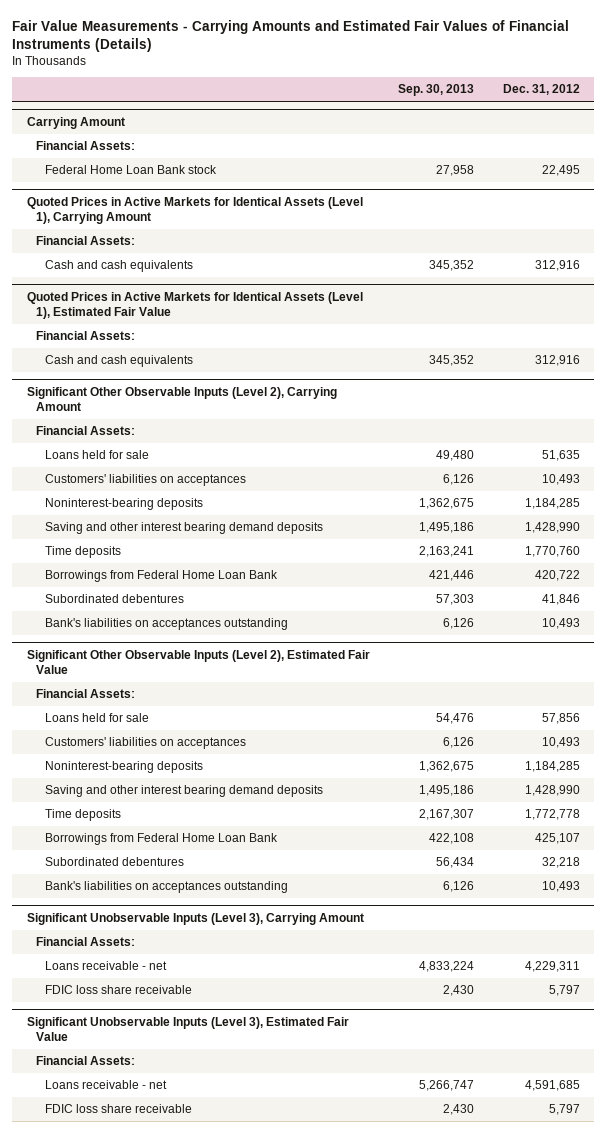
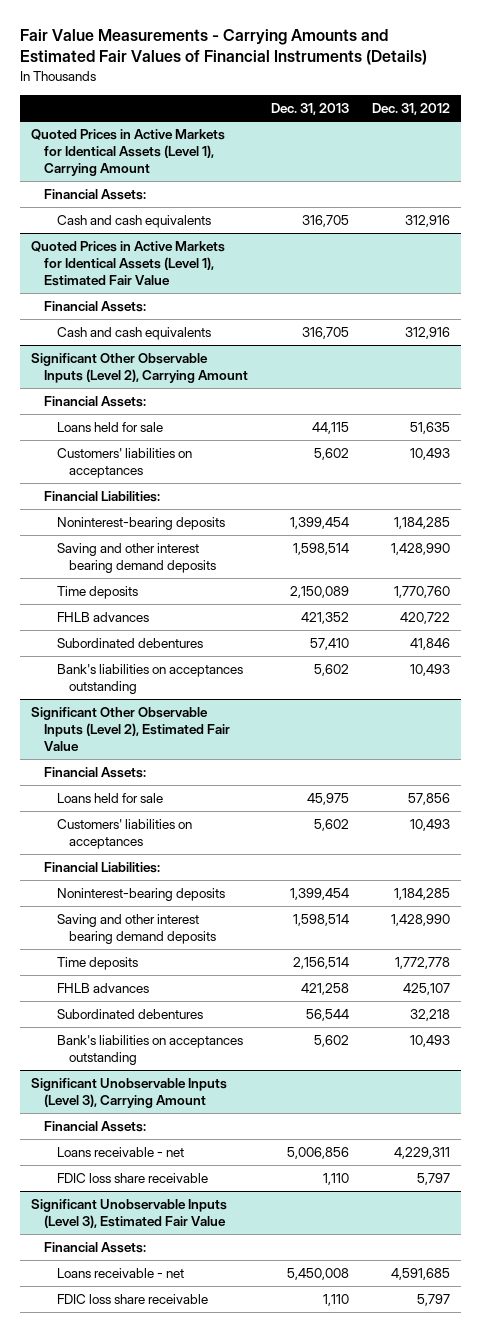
- | Sep. 30, 2013 | Dec. 31, 2012
+ | Dec. 31, 2013 | Dec. 31, 2012
- Carrying Amount
- Financial Assets:
- Federal Home Loan Bank stock | 27,958 | 22,495
@ Significant Other Observable Inputs (Level 2), Carrying Amount
+ Financial Liabilities:
- Borrowings from Federal Home Loan Bank | 421,446 | 420,722
+ FHLB advances | 421,352 | 420,722
@ Significant Other Observable Inputs (Level 2), Estimated Fair Value
+ Financial Liabilities:
- Borrowings from Federal Home Loan Bank | 422,108 | 425,107
+ FHLB advances | 421,258 | 425,107

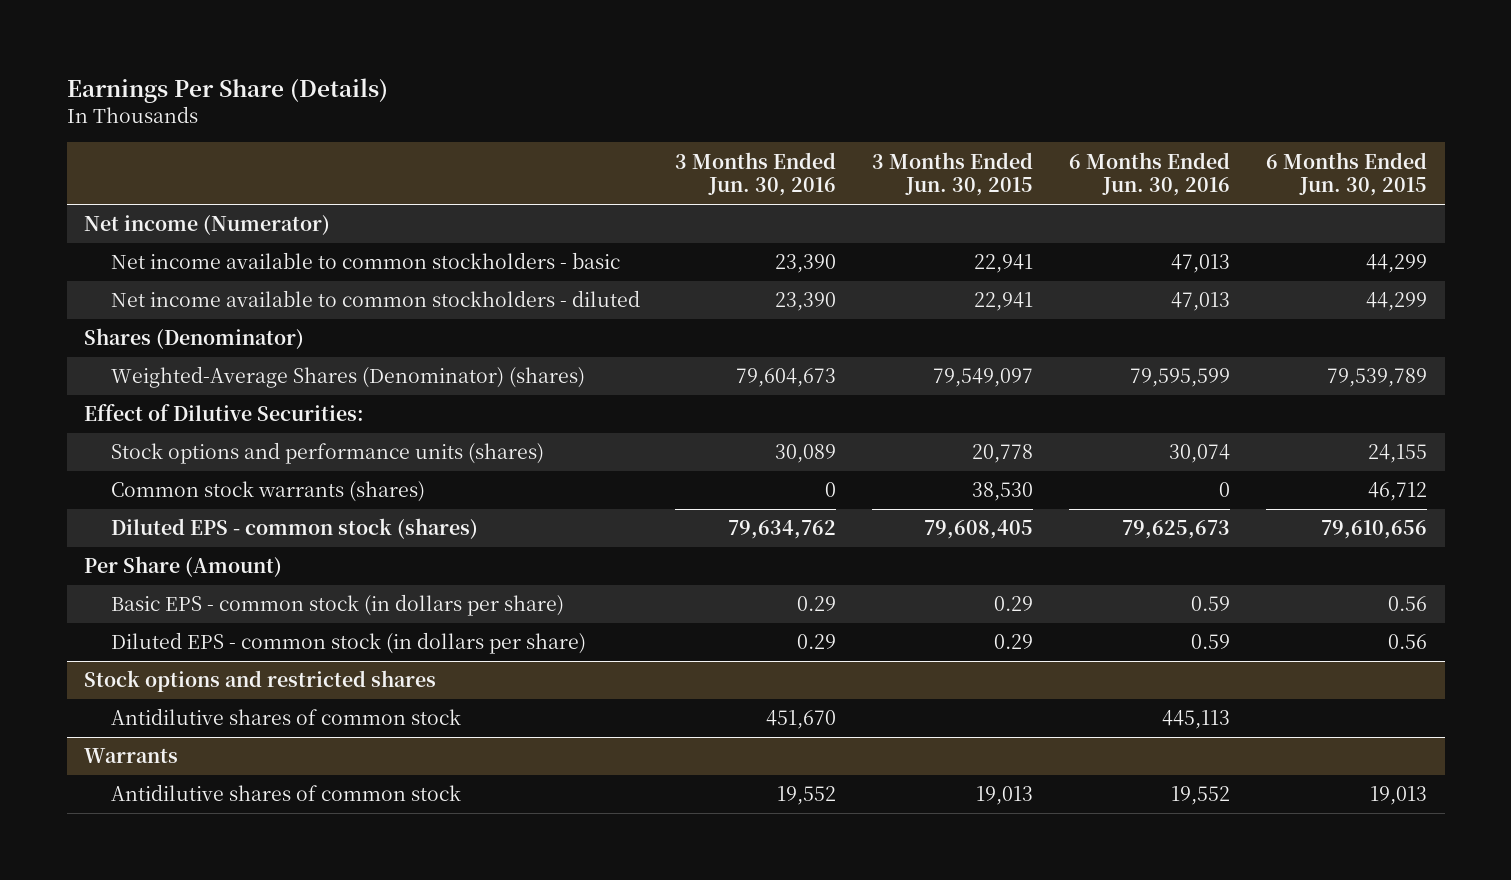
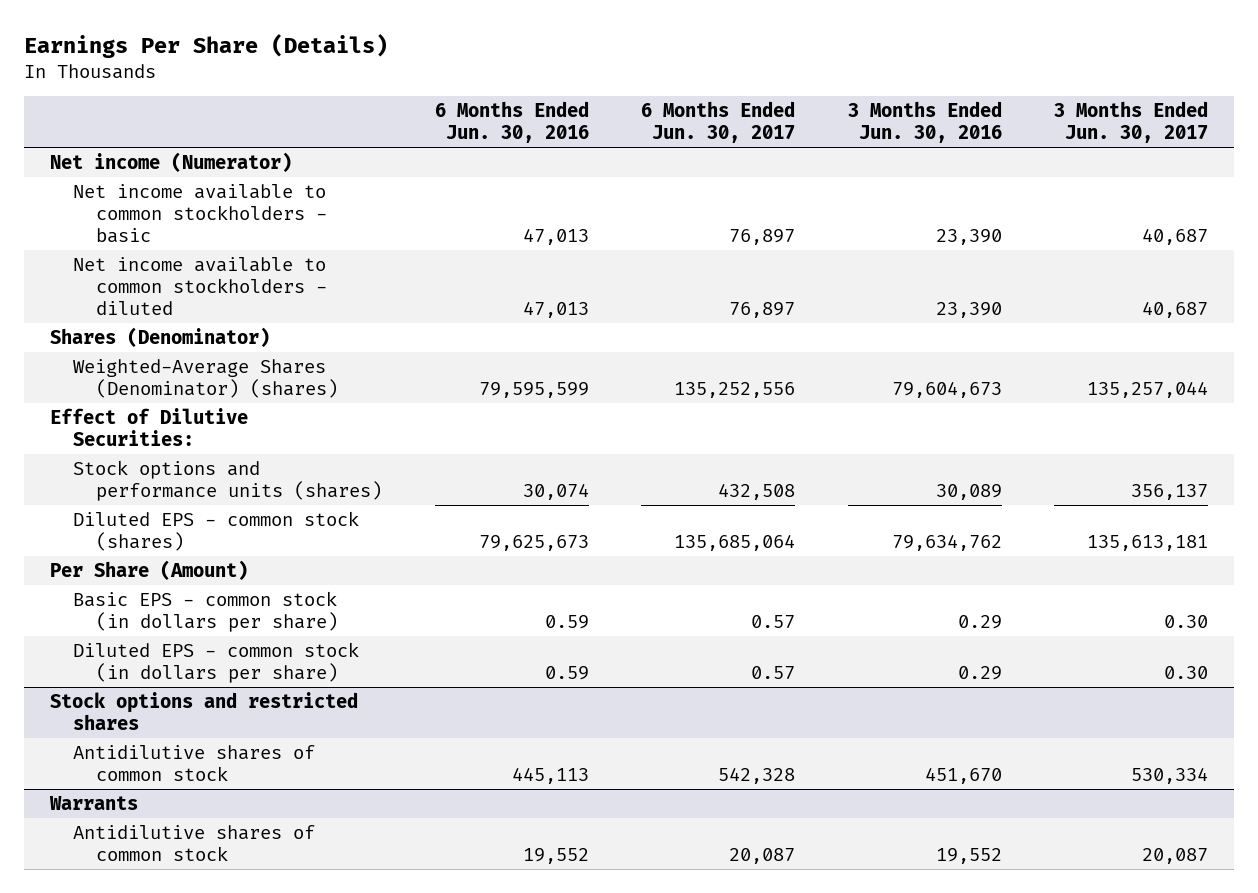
- | 3 Months Ended Jun. 30, 2016 | 3 Months Ended Jun. 30, 2015 | 6 Months Ended Jun. 30, 2016 | 6 Months Ended Jun. 30, 2015
+ | 6 Months Ended Jun. 30, 2016 | 6 Months Ended Jun. 30, 2017 | 3 Months Ended Jun. 30, 2016 | 3 Months Ended Jun. 30, 2017
- Common stock warrants (shares) | 0 | 38,530 | 0 | 46,712

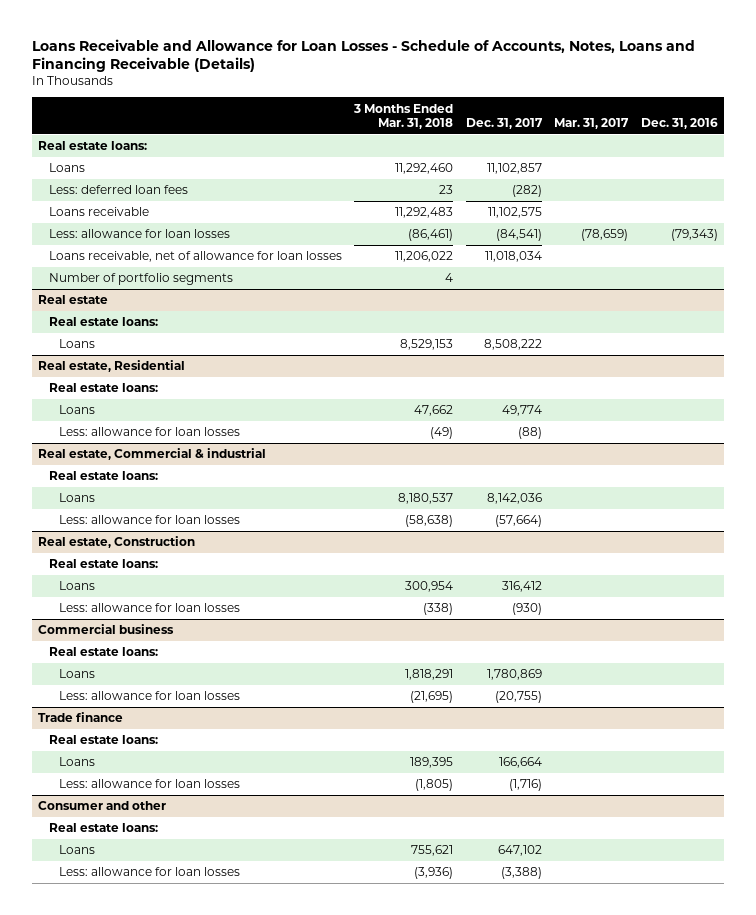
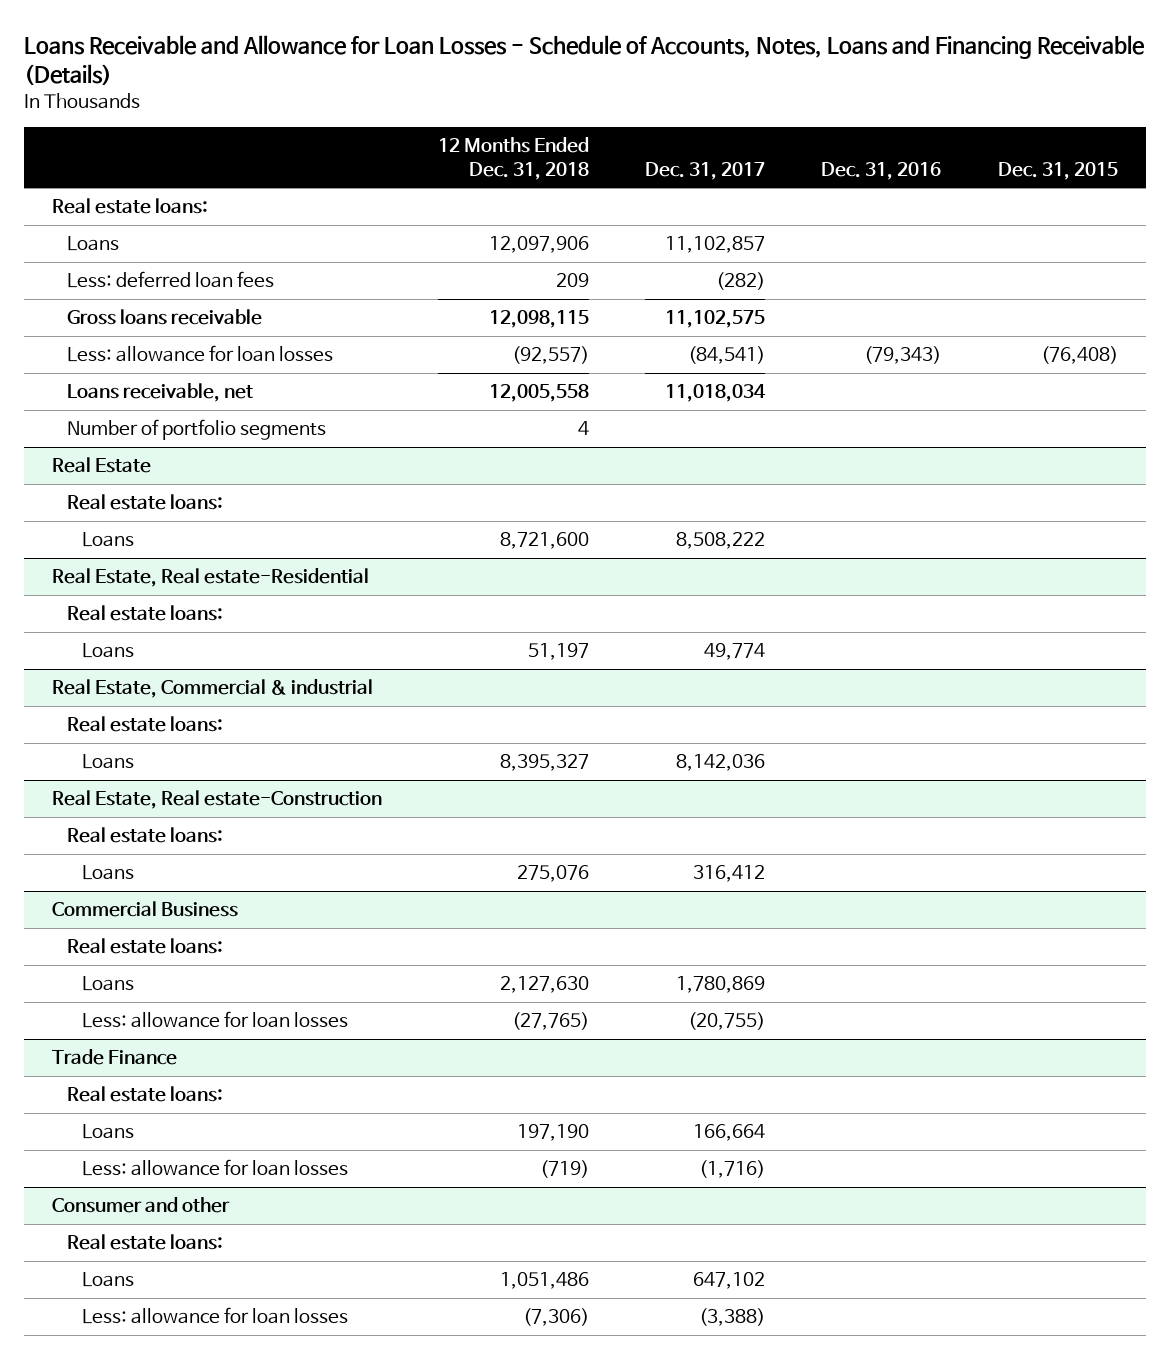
- | 3 Months Ended Mar. 31, 2018 | Dec. 31, 2017 | Mar. 31, 2017 | Dec. 31, 2016
+ | 12 Months Ended Dec. 31, 2018 | Dec. 31, 2017 | Dec. 31, 2016 | Dec. 31, 2015
- Loans receivable | 11,292,483 | 11,102,575 | |
+ Gross loans receivable | 12,098,115 | 11,102,575 | |
- Loans receivable, net of allowance for loan losses | 11,206,022 | 11,018,034 | |
+ Loans receivable, net | 12,005,558 | 11,018,034 | |
- Real estate
+ Real Estate
- Real estate, Residential
+ Real Estate, Real estate-Residential
- Less: allowance for loan losses | (49) | (88) | |
- Real estate, Commercial & industrial
+ Real Estate, Commercial & industrial
- Less: allowance for loan losses | (58,638) | (57,664) | |
- Real estate, Construction
+ Real Estate, Real estate-Construction
- Less: allowance for loan losses | (338) | (930) | |
- Commercial business
+ Commercial Business
- Trade finance
+ Trade Finance

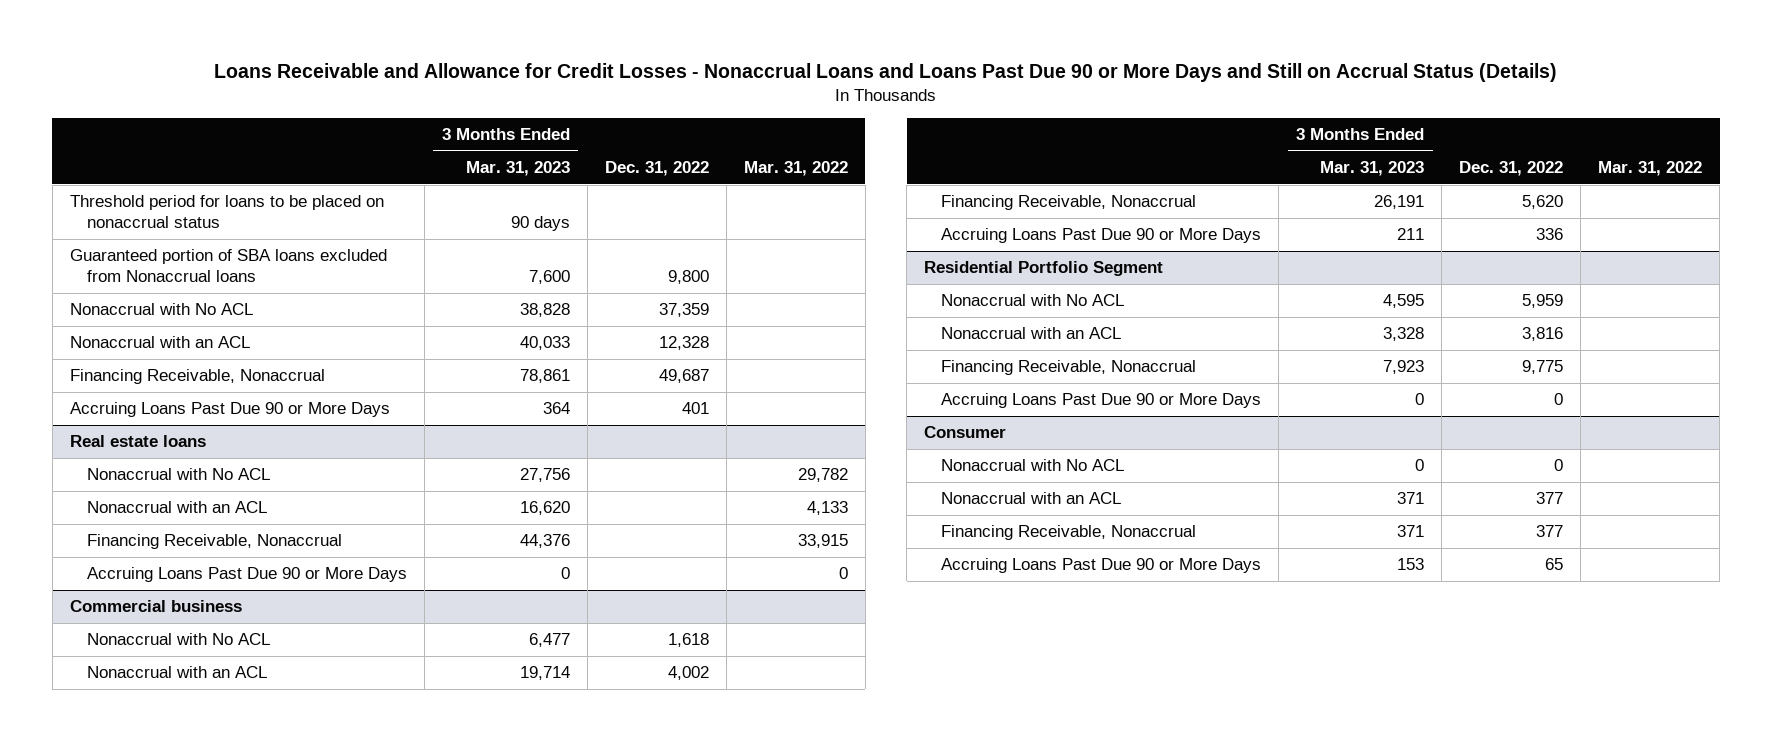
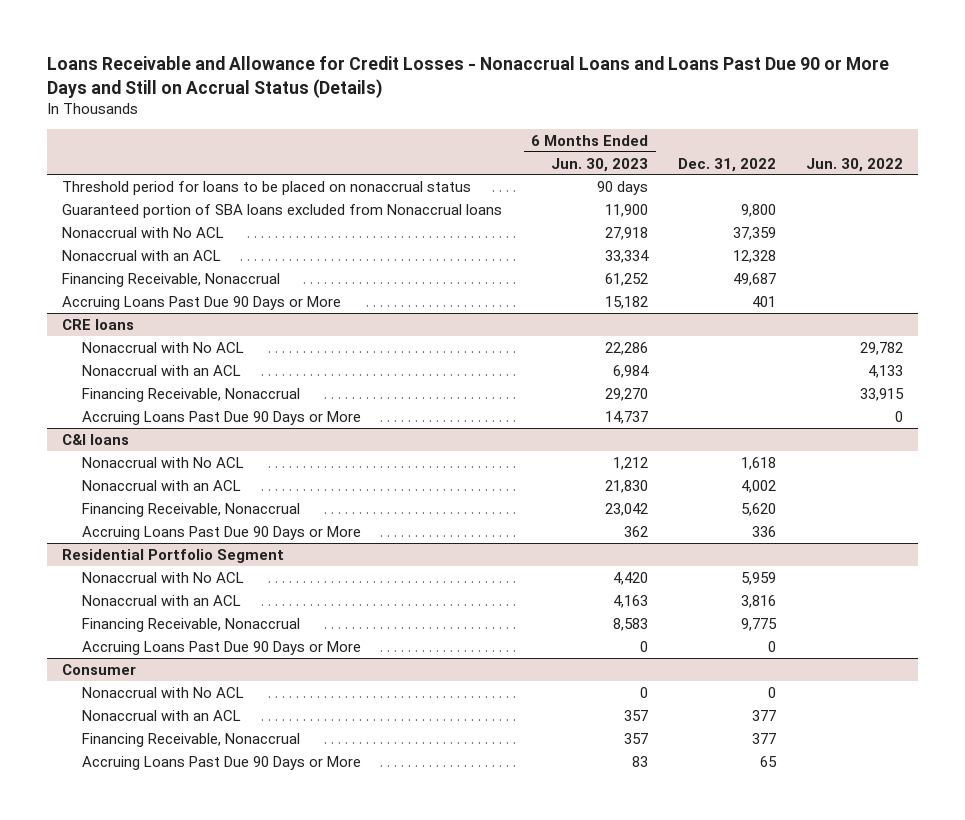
- | 3 Months Ended Mar. 31, 2023 | Dec. 31, 2022 | Mar. 31, 2022
+ | 6 Months Ended Jun. 30, 2023 | Dec. 31, 2022 | Jun. 30, 2022
- Accruing Loans Past Due 90 or More Days | 364 | 401 |
- Real estate loans
+ Accruing Loans Past Due 90 Days or More | 15,182 | 401 |
+ CRE loans
- Accruing Loans Past Due 90 or More Days | 0 | | 0
- Commercial business
+ Accruing Loans Past Due 90 Days or More | 14,737 | | 0
+ C&I loans
- Accruing Loans Past Due 90 or More Days | 211 | 336 |
+ Accruing Loans Past Due 90 Days or More | 362 | 336 |
@ Residential Portfolio Segment
- Accruing Loans Past Due 90 or More Days | 0 | 0 |
+ Accruing Loans Past Due 90 Days or More | 0 | 0 |
@ Consumer
- Accruing Loans Past Due 90 or More Days | 153 | 65 |
+ Accruing Loans Past Due 90 Days or More | 83 | 65 |

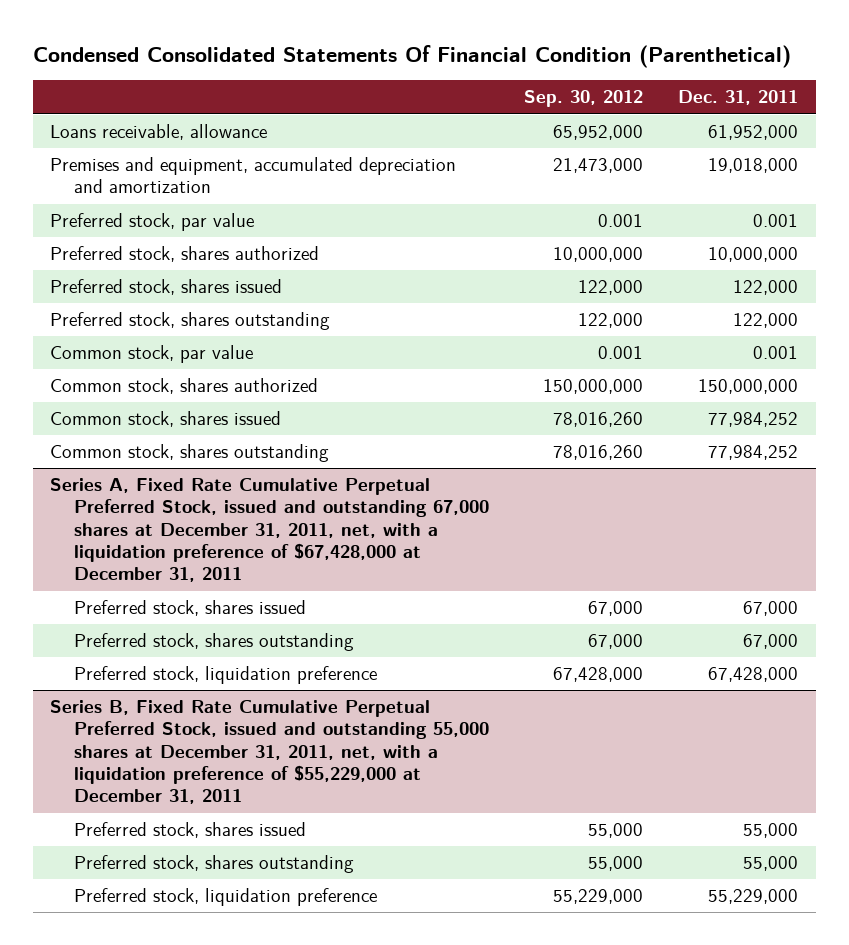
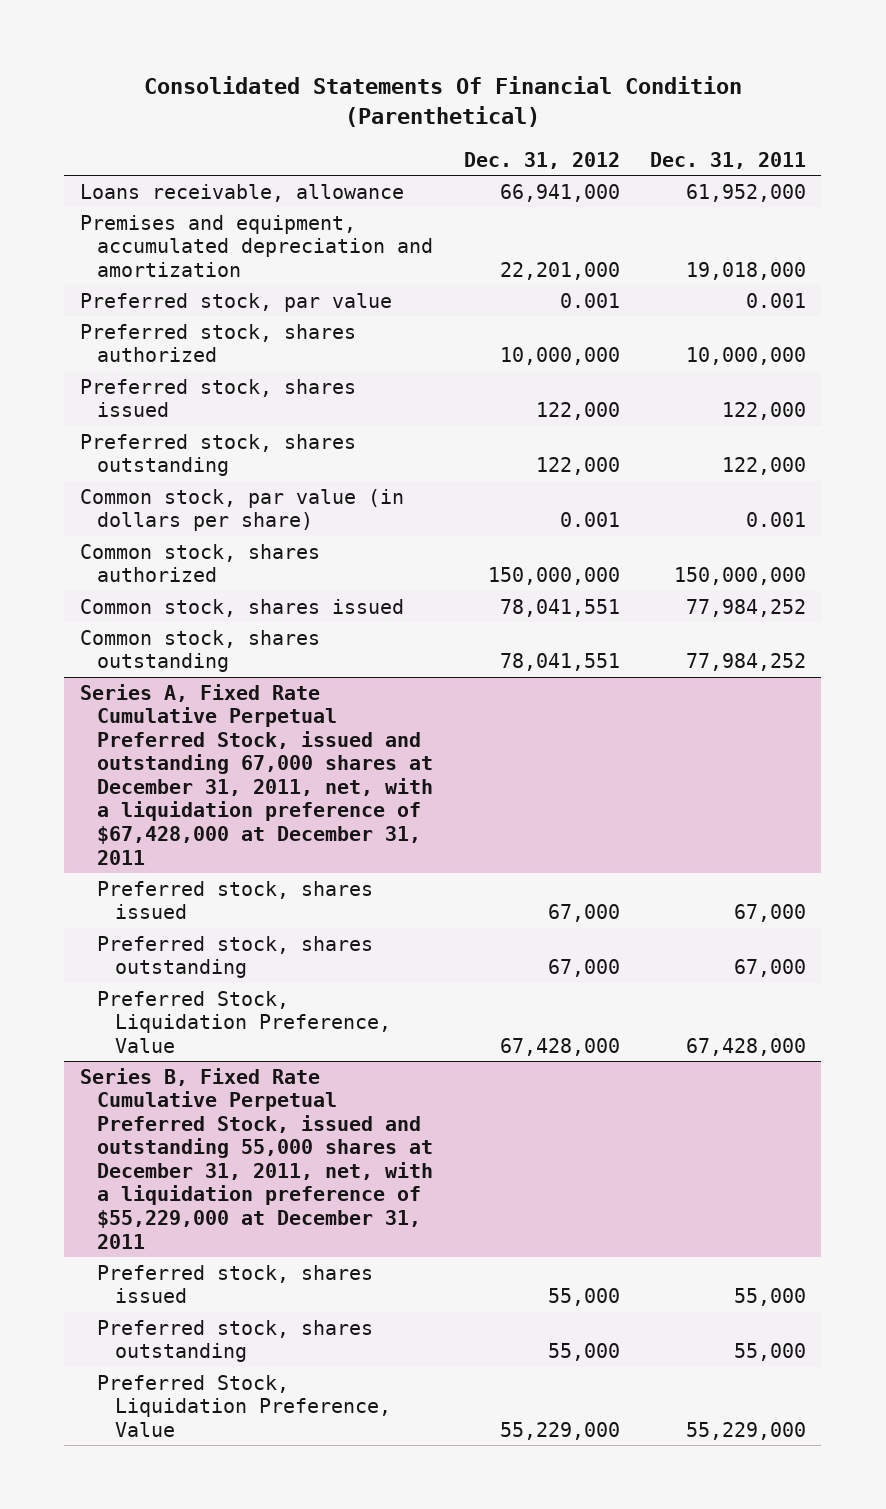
- Condensed Consolidated Statements Of Financial Condition (Parenthetical)
+ Consolidated Statements Of Financial Condition (Parenthetical)
- | Sep. 30, 2012 | Dec. 31, 2011
+ | Dec. 31, 2012 | Dec. 31, 2011
- Common stock, par value | 0.001 | 0.001
+ Common stock, par value (in dollars per share) | 0.001 | 0.001
@ Series A, Fixed Rate Cumulative Perpetual Preferred Stock, issued and outstanding 67,000 shares at December 31, 2011, net, with a liquidation preference of $67,428,000 at December 31, 2011
- Preferred stock, liquidation preference | 67,428,000 | 67,428,000
+ Preferred Stock, Liquidation Preference, Value | 67,428,000 | 67,428,000
@ Series B, Fixed Rate Cumulative Perpetual Preferred Stock, issued and outstanding 55,000 shares at December 31, 2011, net, with a liquidation preference of $55,229,000 at December 31, 2011
- Preferred stock, liquidation preference | 55,229,000 | 55,229,000
+ Preferred Stock, Liquidation Preference, Value | 55,229,000 | 55,229,000

